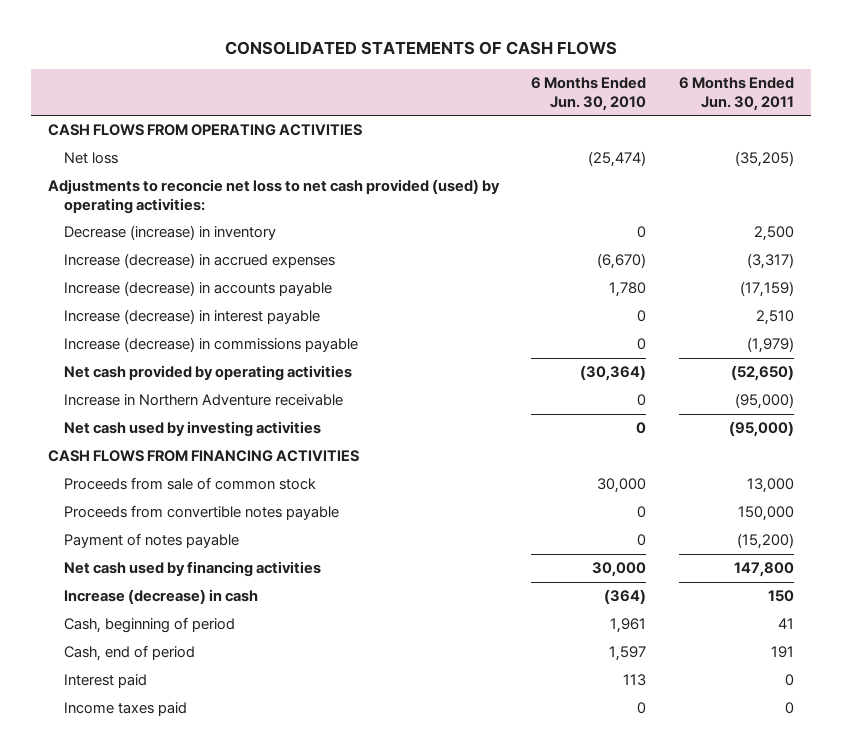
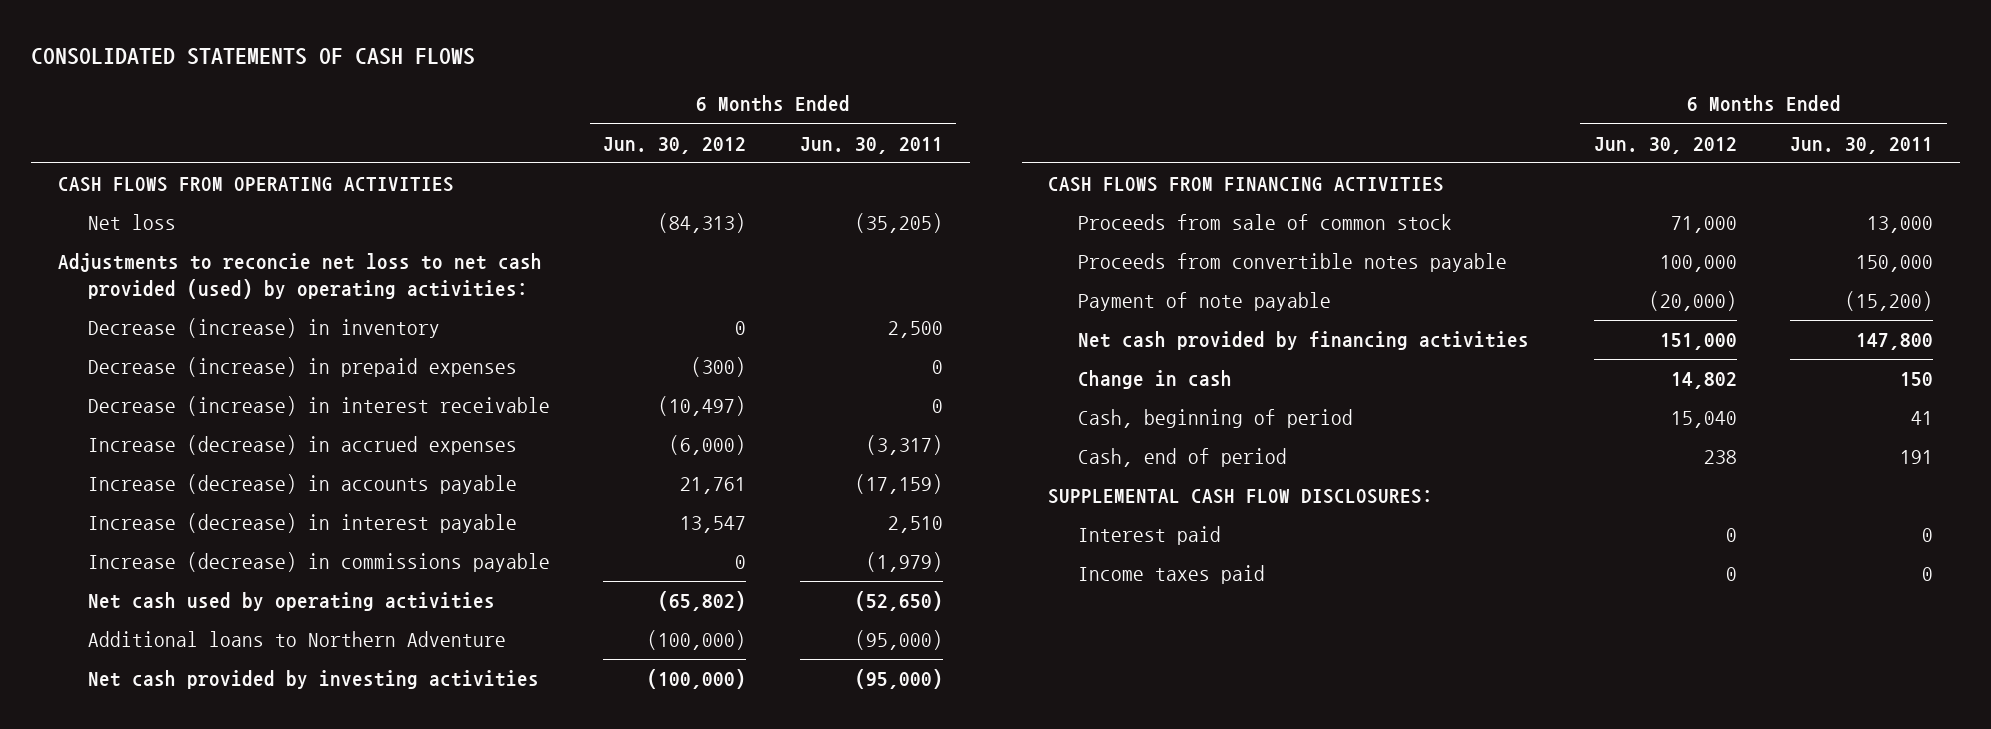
- | 6 Months Ended Jun. 30, 2010 | 6 Months Ended Jun. 30, 2011
+ | 6 Months Ended Jun. 30, 2012 | 6 Months Ended Jun. 30, 2011
+ Decrease (increase) in prepaid expenses | (300) | 0
+ Decrease (increase) in interest receivable | (10,497) | 0
- Net cash provided by operating activities | (30,364) | (52,650)
- Increase in Northern Adventure receivable | 0 | (95,000)
- Net cash used by investing activities | 0 | (95,000)
+ Net cash used by operating activities | (65,802) | (52,650)
+ Additional loans to Northern Adventure | (100,000) | (95,000)
+ Net cash provided by investing activities | (100,000) | (95,000)
- Payment of notes payable | 0 | (15,200)
- Net cash used by financing activities | 30,000 | 147,800
- Increase (decrease) in cash | (364) | 150
+ Payment of note payable | (20,000) | (15,200)
+ Net cash provided by financing activities | 151,000 | 147,800
+ Change in cash | 14,802 | 150
+ SUPPLEMENTAL CASH FLOW DISCLOSURES:

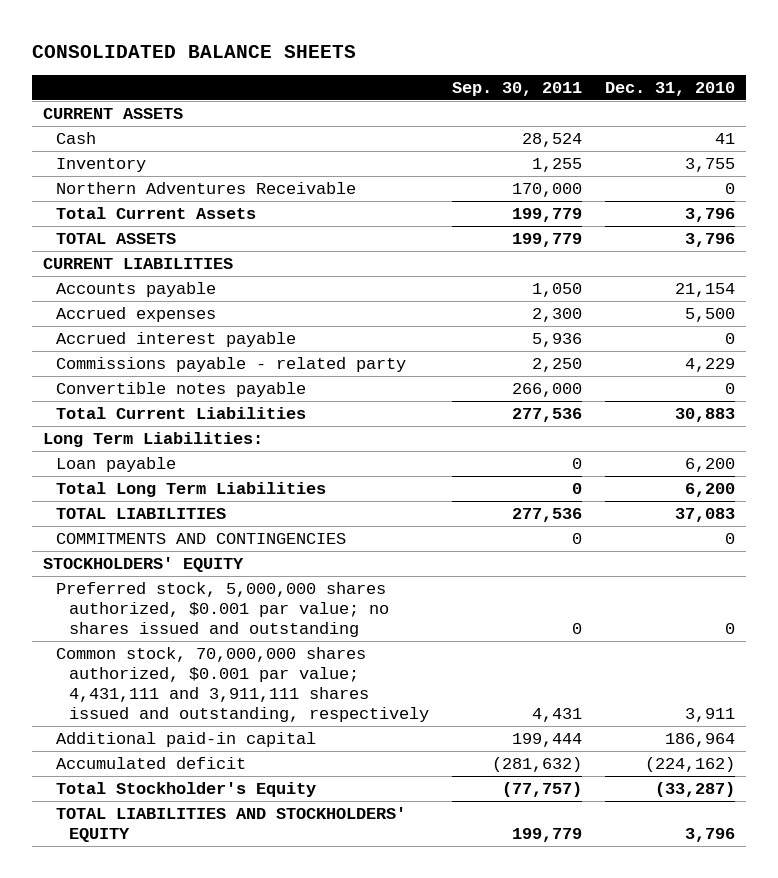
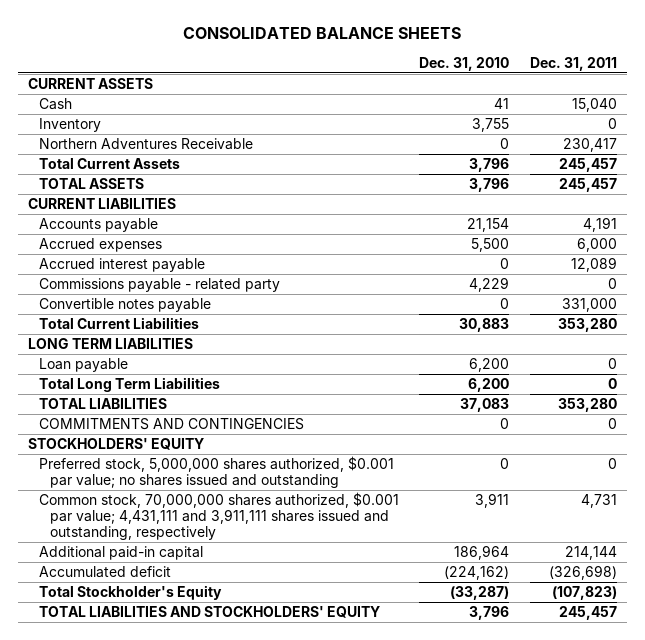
- | Sep. 30, 2011 | Dec. 31, 2010
+ | Dec. 31, 2010 | Dec. 31, 2011
- Long Term Liabilities:
+ LONG TERM LIABILITIES

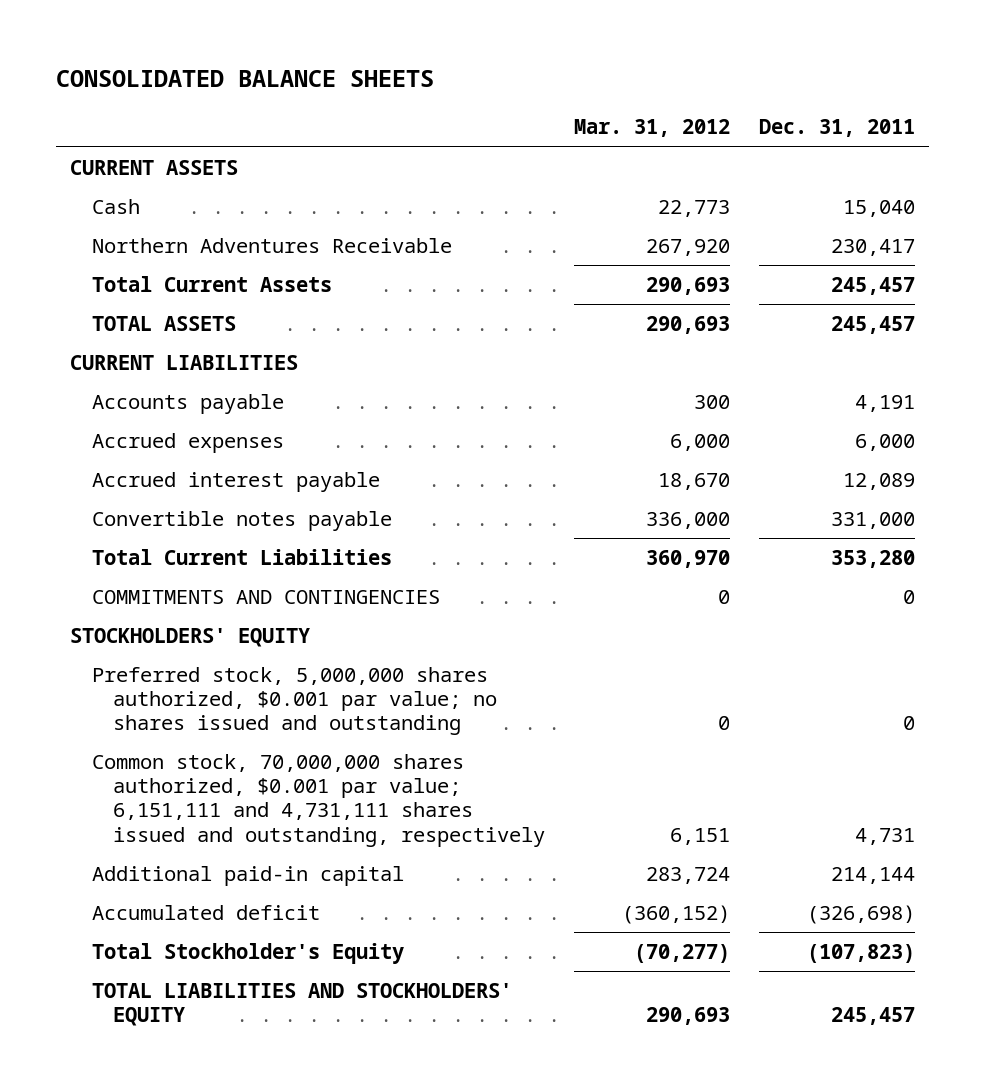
- | Dec. 31, 2010 | Dec. 31, 2011
+ | Mar. 31, 2012 | Dec. 31, 2011
- Inventory | 3,755 | 0
- Commissions payable - related party | 4,229 | 0
- LONG TERM LIABILITIES
- Loan payable | 6,200 | 0
- Total Long Term Liabilities | 6,200 | 0
- TOTAL LIABILITIES | 37,083 | 353,280
- Common stock, 70,000,000 shares authorized, $0.001 par value; 4,431,111 and 3,911,111 shares issued and outstanding, respectively | 3,911 | 4,731
+ Common stock, 70,000,000 shares authorized, $0.001 par value; 6,151,111 and 4,731,111 shares issued and outstanding, respectively | 6,151 | 4,731

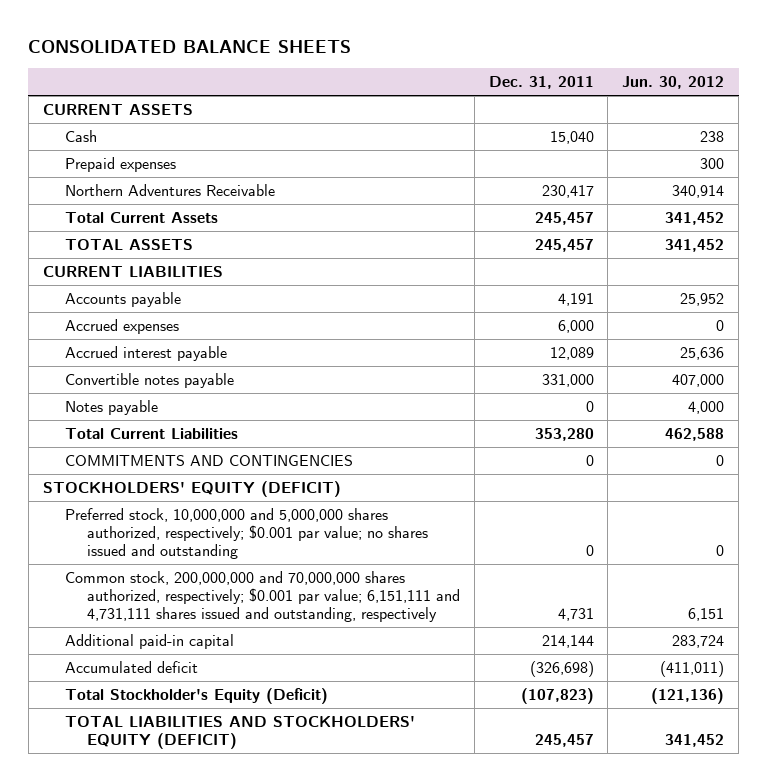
- | Mar. 31, 2012 | Dec. 31, 2011
+ | Dec. 31, 2011 | Jun. 30, 2012
+ Prepaid expenses | | 300
+ Notes payable | 0 | 4,000
- STOCKHOLDERS' EQUITY
- Preferred stock, 5,000,000 shares authorized, $0.001 par value; no shares issued and outstanding | 0 | 0
- Common stock, 70,000,000 shares authorized, $0.001 par value; 6,151,111 and 4,731,111 shares issued and outstanding, respectively | 6,151 | 4,731
+ STOCKHOLDERS' EQUITY (DEFICIT)
+ Preferred stock, 10,000,000 and 5,000,000 shares authorized, respectively; $0.001 par value; no shares issued and outstanding | 0 | 0
+ Common stock, 200,000,000 and 70,000,000 shares authorized, respectively; $0.001 par value; 6,151,111 and 4,731,111 shares issued and outstanding, respectively | 4,731 | 6,151
- Total Stockholder's Equity | (70,277) | (107,823)
- TOTAL LIABILITIES AND STOCKHOLDERS' EQUITY | 290,693 | 245,457
+ Total Stockholder's Equity (Deficit) | (107,823) | (121,136)
+ TOTAL LIABILITIES AND STOCKHOLDERS' EQUITY (DEFICIT) | 245,457 | 341,452

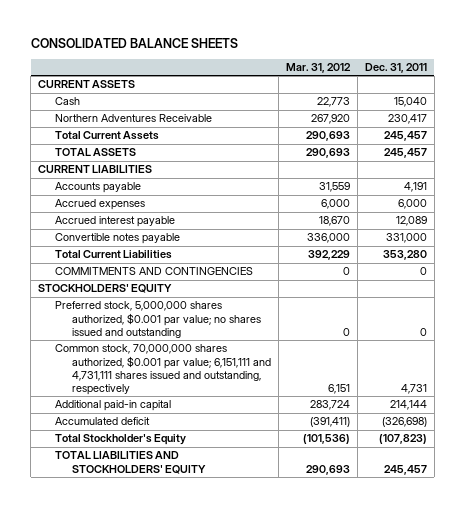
- | Dec. 31, 2011 | Jun. 30, 2012
+ | Mar. 31, 2012 | Dec. 31, 2011
- Prepaid expenses | | 300
- Notes payable | 0 | 4,000
- STOCKHOLDERS' EQUITY (DEFICIT)
- Preferred stock, 10,000,000 and 5,000,000 shares authorized, respectively; $0.001 par value; no shares issued and outstanding | 0 | 0
- Common stock, 200,000,000 and 70,000,000 shares authorized, respectively; $0.001 par value; 6,151,111 and 4,731,111 shares issued and outstanding, respectively | 4,731 | 6,151
+ STOCKHOLDERS' EQUITY
+ Preferred stock, 5,000,000 shares authorized, $0.001 par value; no shares issued and outstanding | 0 | 0
+ Common stock, 70,000,000 shares authorized, $0.001 par value; 6,151,111 and 4,731,111 shares issued and outstanding, respectively | 6,151 | 4,731
- Total Stockholder's Equity (Deficit) | (107,823) | (121,136)
- TOTAL LIABILITIES AND STOCKHOLDERS' EQUITY (DEFICIT) | 245,457 | 341,452
+ Total Stockholder's Equity | (101,536) | (107,823)
+ TOTAL LIABILITIES AND STOCKHOLDERS' EQUITY | 290,693 | 245,457

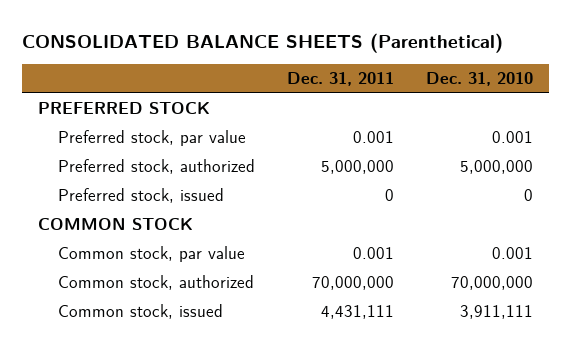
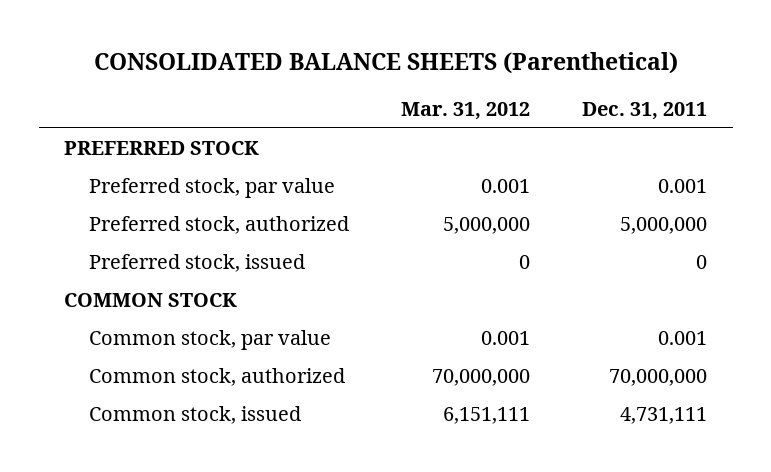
- | Dec. 31, 2011 | Dec. 31, 2010
+ | Mar. 31, 2012 | Dec. 31, 2011
- Common stock, issued | 4,431,111 | 3,911,111
+ Common stock, issued | 6,151,111 | 4,731,111

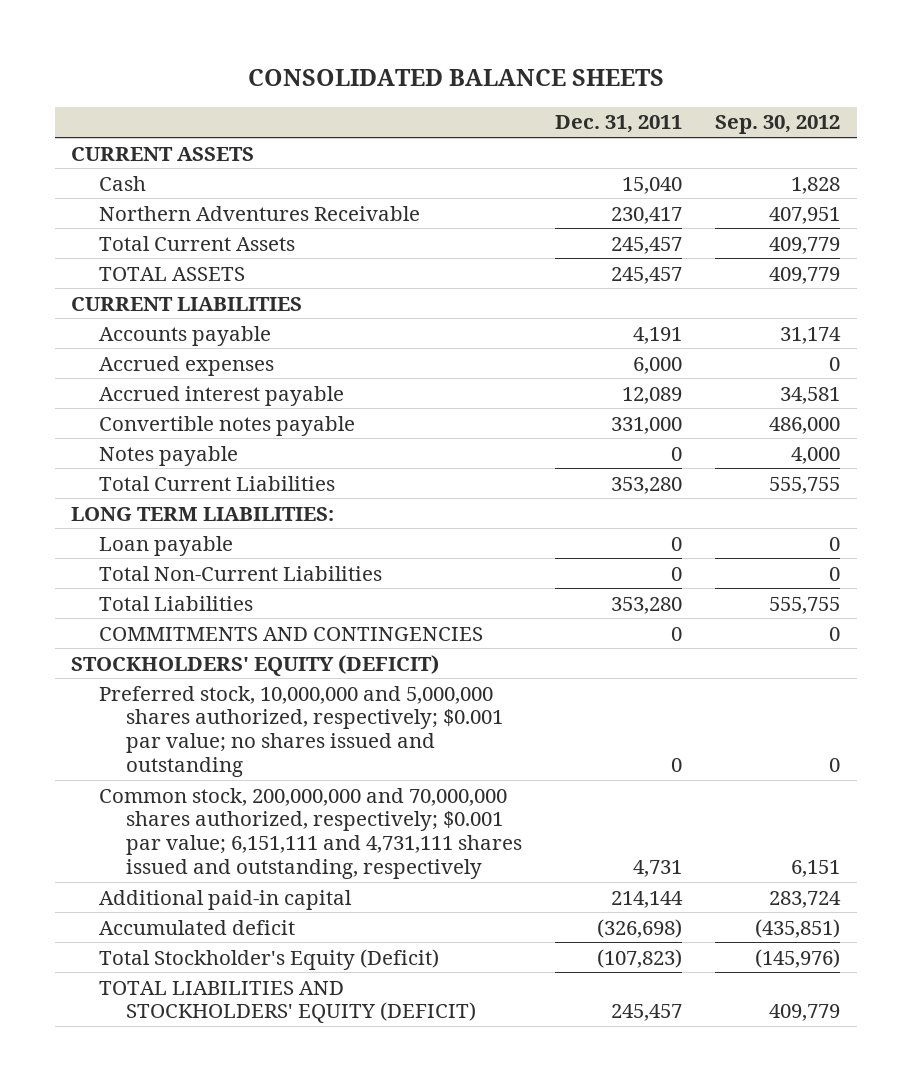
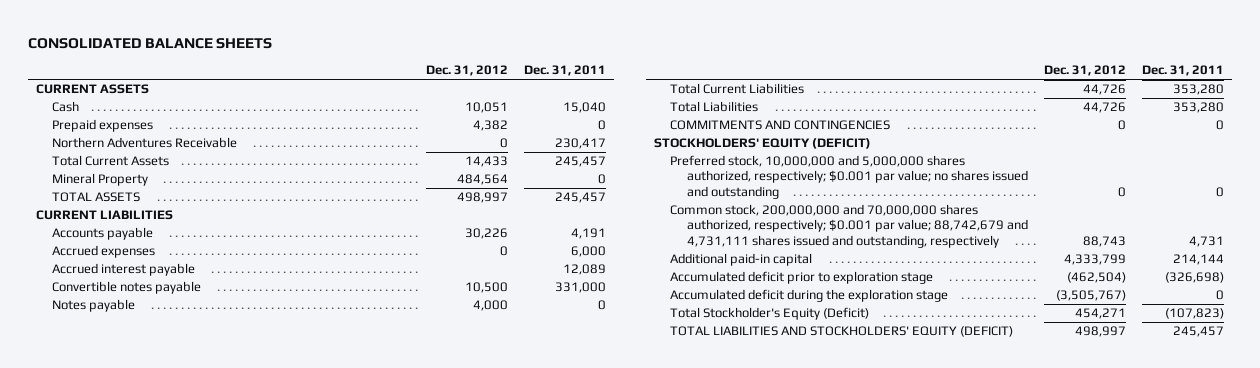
- | Dec. 31, 2011 | Sep. 30, 2012
+ | Dec. 31, 2012 | Dec. 31, 2011
+ Prepaid expenses | 4,382 | 0
+ Mineral Property | 484,564 | 0
- LONG TERM LIABILITIES:
- Loan payable | 0 | 0
- Total Non-Current Liabilities | 0 | 0
- Common stock, 200,000,000 and 70,000,000 shares authorized, respectively; $0.001 par value; 6,151,111 and 4,731,111 shares issued and outstanding, respectively | 4,731 | 6,151
+ Common stock, 200,000,000 and 70,000,000 shares authorized, respectively; $0.001 par value; 88,742,679 and 4,731,111 shares issued and outstanding, respectively | 88,743 | 4,731
- Accumulated deficit | (326,698) | (435,851)
+ Accumulated deficit prior to exploration stage | (462,504) | (326,698)
+ Accumulated deficit during the exploration stage | (3,505,767) | 0

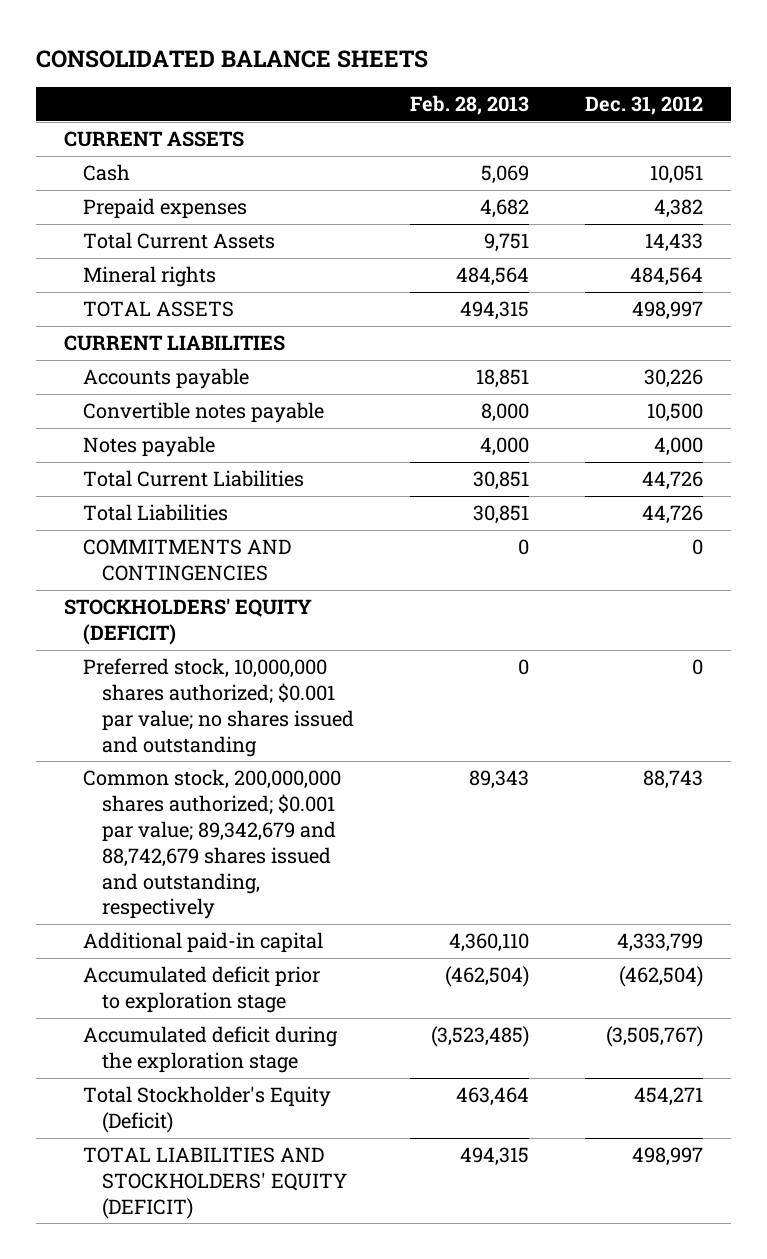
- | Dec. 31, 2012 | Dec. 31, 2011
+ | Feb. 28, 2013 | Dec. 31, 2012
- Northern Adventures Receivable | 0 | 230,417
- Mineral Property | 484,564 | 0
+ Mineral rights | 484,564 | 484,564
- Accrued expenses | 0 | 6,000
- Accrued interest payable | | 12,089
- Preferred stock, 10,000,000 and 5,000,000 shares authorized, respectively; $0.001 par value; no shares issued and outstanding | 0 | 0
- Common stock, 200,000,000 and 70,000,000 shares authorized, respectively; $0.001 par value; 88,742,679 and 4,731,111 shares issued and outstanding, respectively | 88,743 | 4,731
+ Preferred stock, 10,000,000 shares authorized; $0.001 par value; no shares issued and outstanding | 0 | 0
+ Common stock, 200,000,000 shares authorized; $0.001 par value; 89,342,679 and 88,742,679 shares issued and outstanding, respectively | 89,343 | 88,743

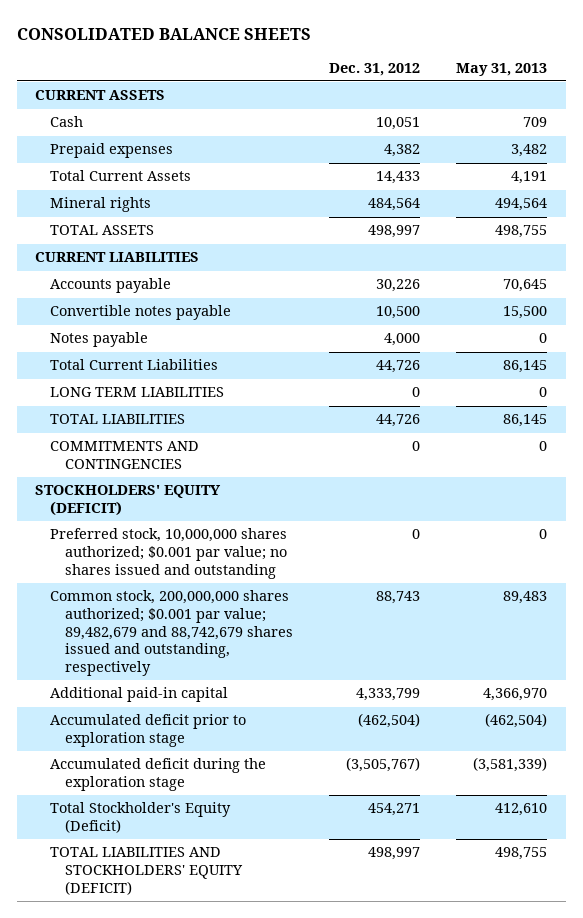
- | Feb. 28, 2013 | Dec. 31, 2012
+ | Dec. 31, 2012 | May 31, 2013
- Total Liabilities | 30,851 | 44,726
+ LONG TERM LIABILITIES | 0 | 0
+ TOTAL LIABILITIES | 44,726 | 86,145
- Common stock, 200,000,000 shares authorized; $0.001 par value; 89,342,679 and 88,742,679 shares issued and outstanding, respectively | 89,343 | 88,743
+ Common stock, 200,000,000 shares authorized; $0.001 par value; 89,482,679 and 88,742,679 shares issued and outstanding, respectively | 88,743 | 89,483

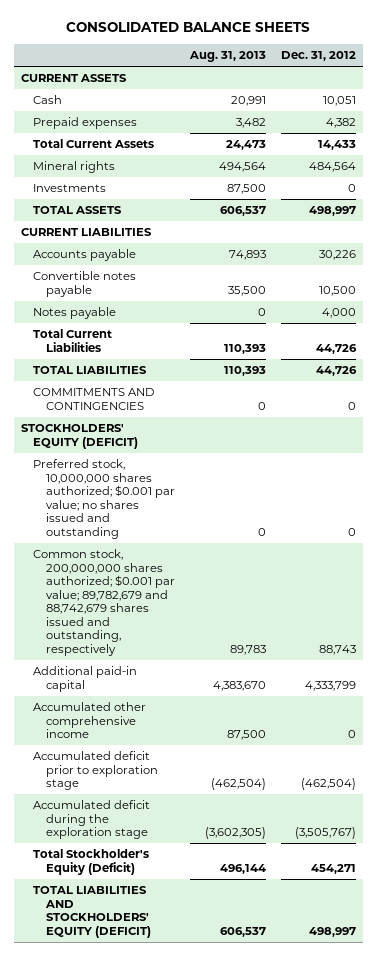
- | Dec. 31, 2012 | May 31, 2013
+ | Aug. 31, 2013 | Dec. 31, 2012
+ Investments | 87,500 | 0
- LONG TERM LIABILITIES | 0 | 0
- Common stock, 200,000,000 shares authorized; $0.001 par value; 89,482,679 and 88,742,679 shares issued and outstanding, respectively | 88,743 | 89,483
+ Common stock, 200,000,000 shares authorized; $0.001 par value; 89,782,679 and 88,742,679 shares issued and outstanding, respectively | 89,783 | 88,743
+ Accumulated other comprehensive income | 87,500 | 0

